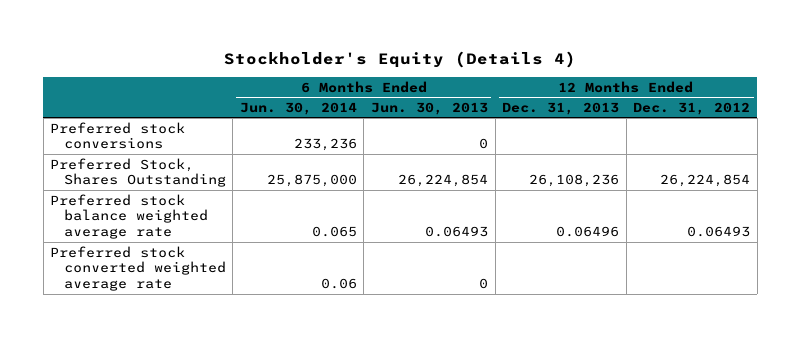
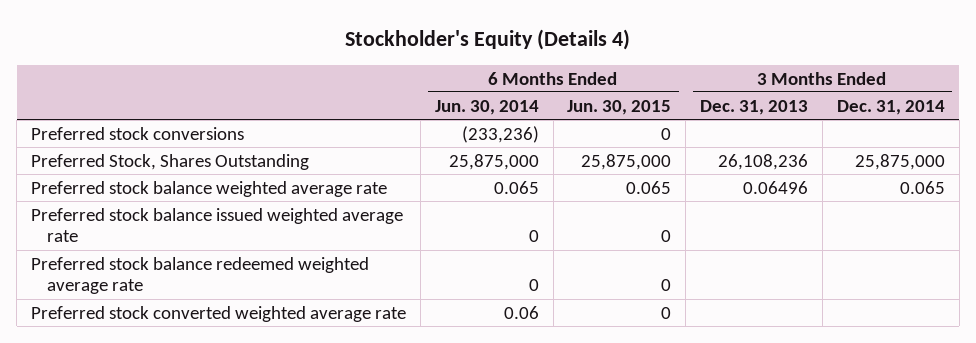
- | 6 Months Ended Jun. 30, 2014 | 6 Months Ended Jun. 30, 2013 | 12 Months Ended Dec. 31, 2013 | 12 Months Ended Dec. 31, 2012
+ | 6 Months Ended Jun. 30, 2014 | 6 Months Ended Jun. 30, 2015 | 3 Months Ended Dec. 31, 2013 | 3 Months Ended Dec. 31, 2014
- Preferred stock conversions | 233,236 | 0 | |
+ Preferred stock conversions | (233,236) | 0 | |
+ Preferred stock balance issued weighted average rate | 0 | 0 | |
+ Preferred stock balance redeemed weighted average rate | 0 | 0 | |

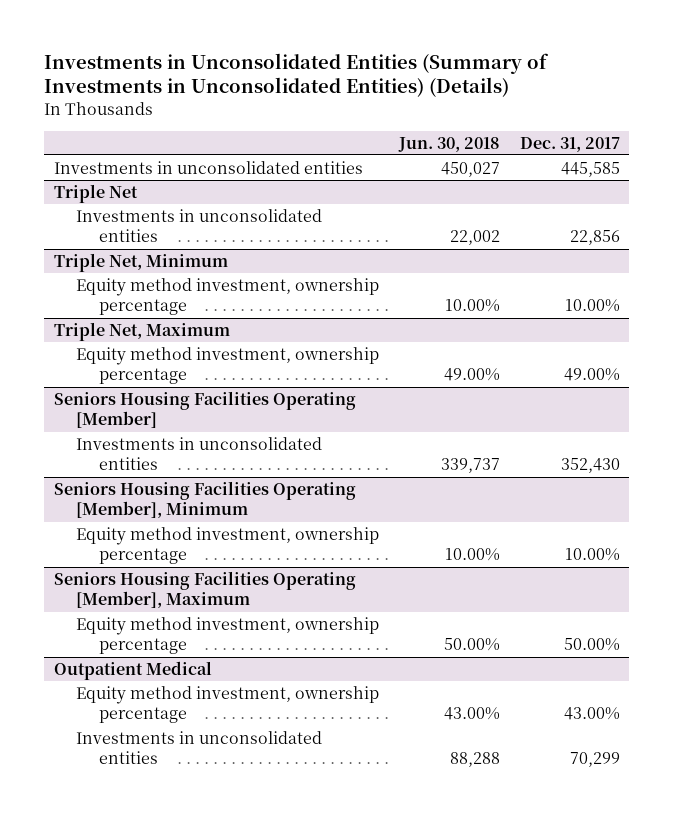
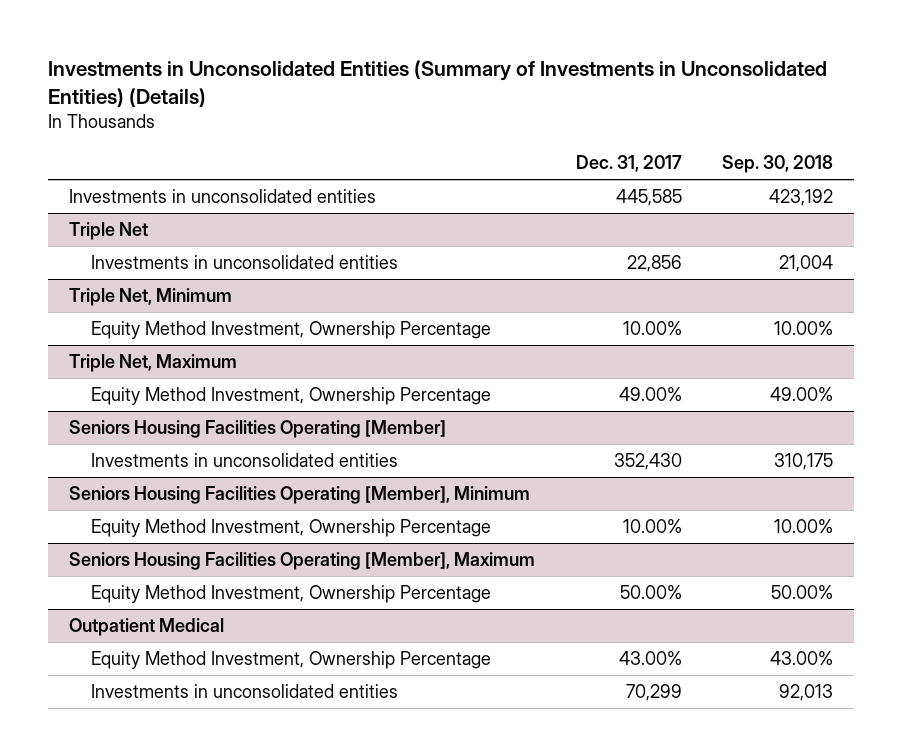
- | Jun. 30, 2018 | Dec. 31, 2017
+ | Dec. 31, 2017 | Sep. 30, 2018
@ Triple Net, Minimum
- Equity method investment, ownership percentage | 10.00% | 10.00%
+ Equity Method Investment, Ownership Percentage | 10.00% | 10.00%
@ Triple Net, Maximum
- Equity method investment, ownership percentage | 49.00% | 49.00%
+ Equity Method Investment, Ownership Percentage | 49.00% | 49.00%
@ Seniors Housing Facilities Operating [Member], Minimum
- Equity method investment, ownership percentage | 10.00% | 10.00%
+ Equity Method Investment, Ownership Percentage | 10.00% | 10.00%
@ Seniors Housing Facilities Operating [Member], Maximum
- Equity method investment, ownership percentage | 50.00% | 50.00%
+ Equity Method Investment, Ownership Percentage | 50.00% | 50.00%
@ Outpatient Medical
- Equity method investment, ownership percentage | 43.00% | 43.00%
+ Equity Method Investment, Ownership Percentage | 43.00% | 43.00%

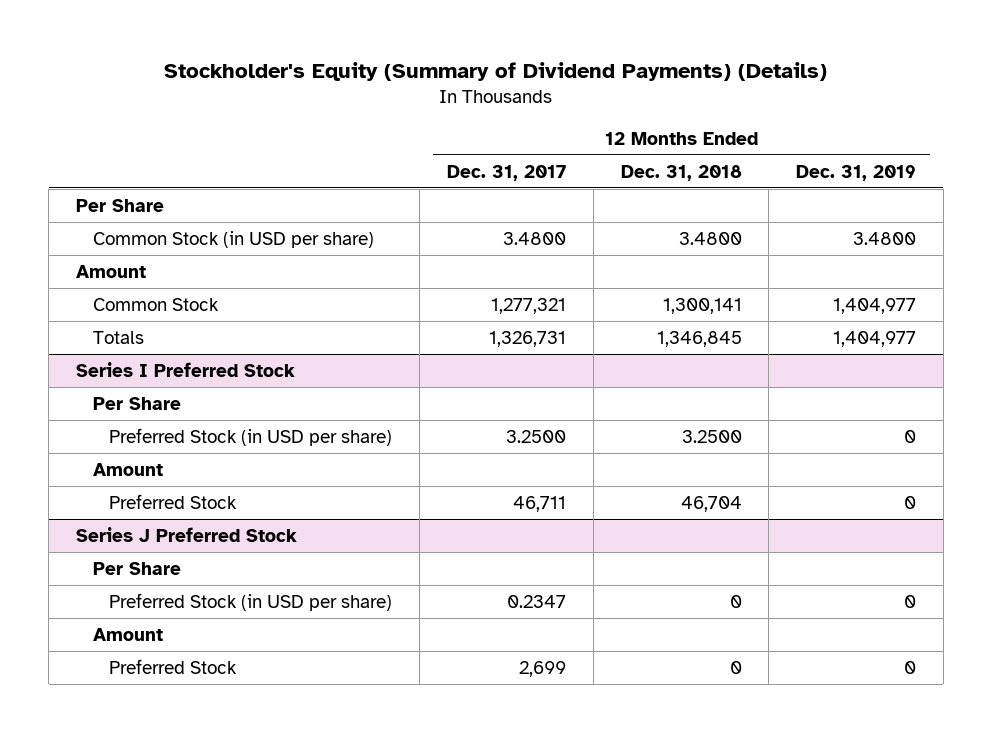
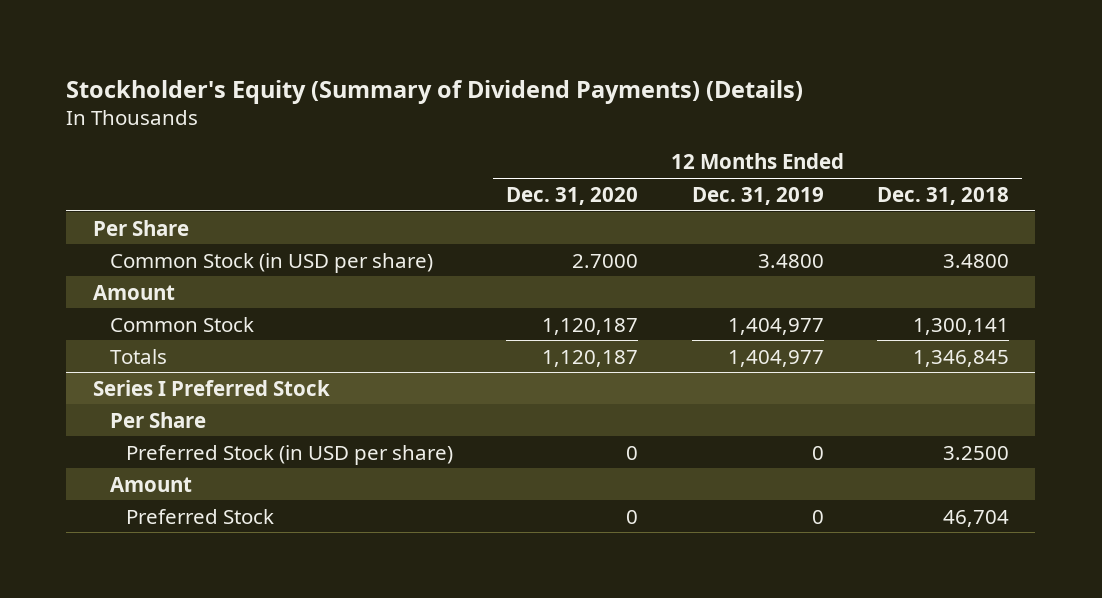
- | 12 Months Ended Dec. 31, 2017 | 12 Months Ended Dec. 31, 2018 | 12 Months Ended Dec. 31, 2019
+ | 12 Months Ended Dec. 31, 2020 | 12 Months Ended Dec. 31, 2019 | 12 Months Ended Dec. 31, 2018
- Series J Preferred Stock
- Per Share
- Preferred Stock (in USD per share) | 0.2347 | 0 | 0
- Amount
- Preferred Stock | 2,699 | 0 | 0

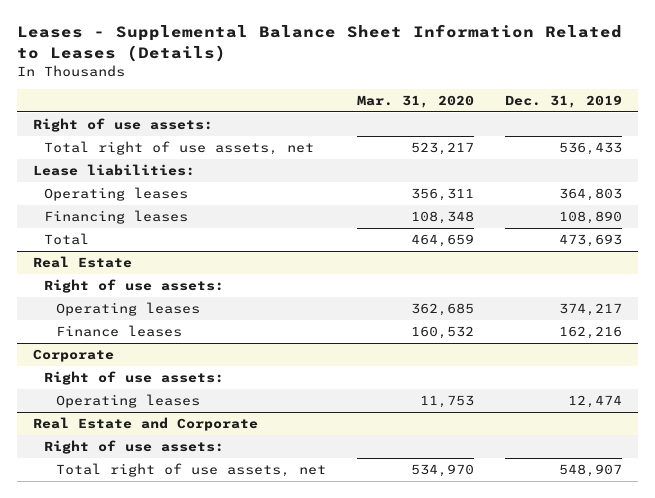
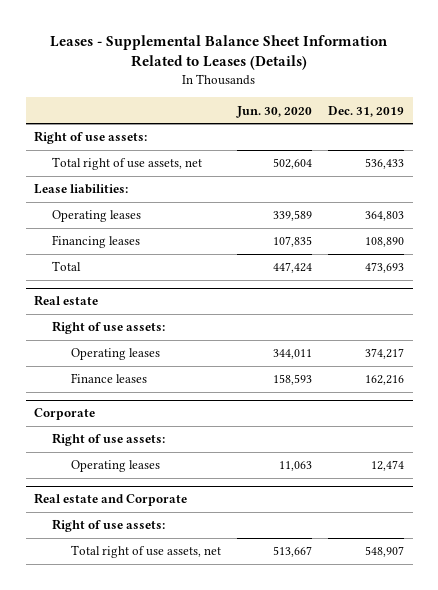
- | Mar. 31, 2020 | Dec. 31, 2019
+ | Jun. 30, 2020 | Dec. 31, 2019
- Real Estate
+ Real estate
- Real Estate and Corporate
+ Real estate and Corporate

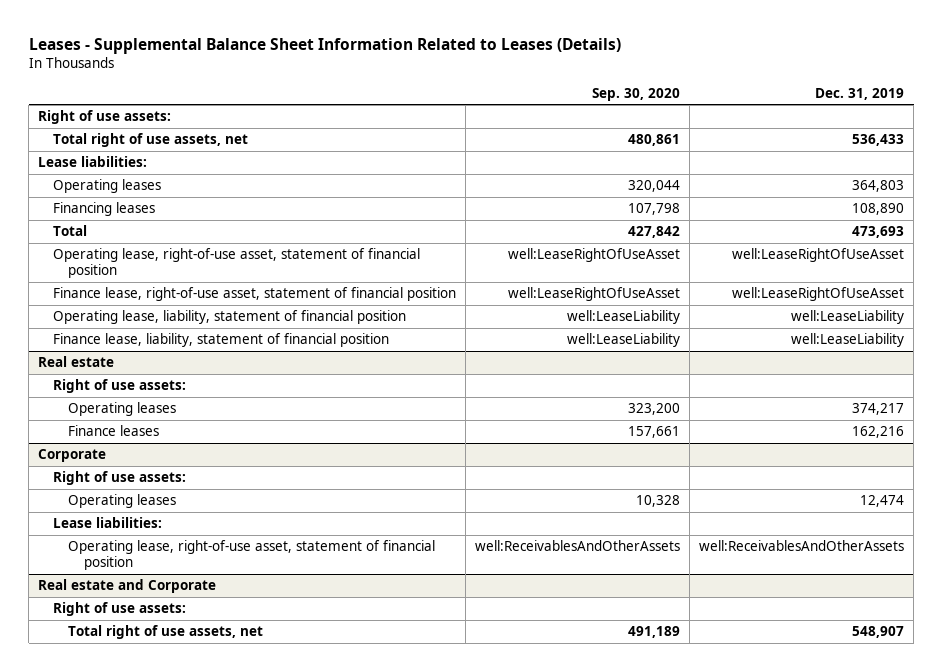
- | Jun. 30, 2020 | Dec. 31, 2019
+ | Sep. 30, 2020 | Dec. 31, 2019
+ Operating lease, right-of-use asset, statement of financial position | well:LeaseRightOfUseAsset | well:LeaseRightOfUseAsset
+ Finance lease, right-of-use asset, statement of financial position | well:LeaseRightOfUseAsset | well:LeaseRightOfUseAsset
+ Operating lease, liability, statement of financial position | well:LeaseLiability | well:LeaseLiability
+ Finance lease, liability, statement of financial position | well:LeaseLiability | well:LeaseLiability
@ Corporate
+ Lease liabilities:
+ Operating lease, right-of-use asset, statement of financial position | well:ReceivablesAndOtherAssets | well:ReceivablesAndOtherAssets

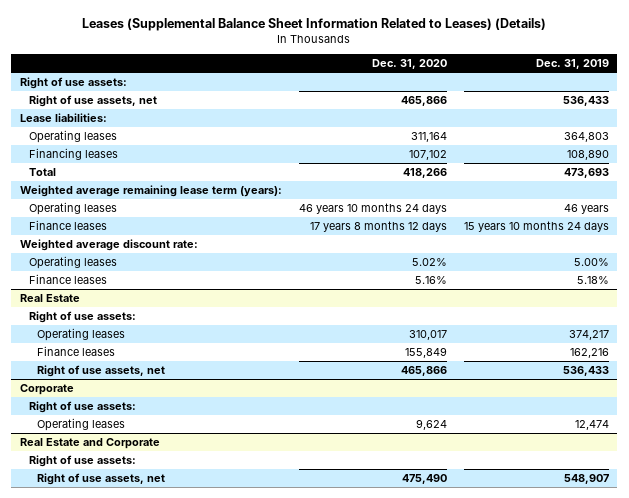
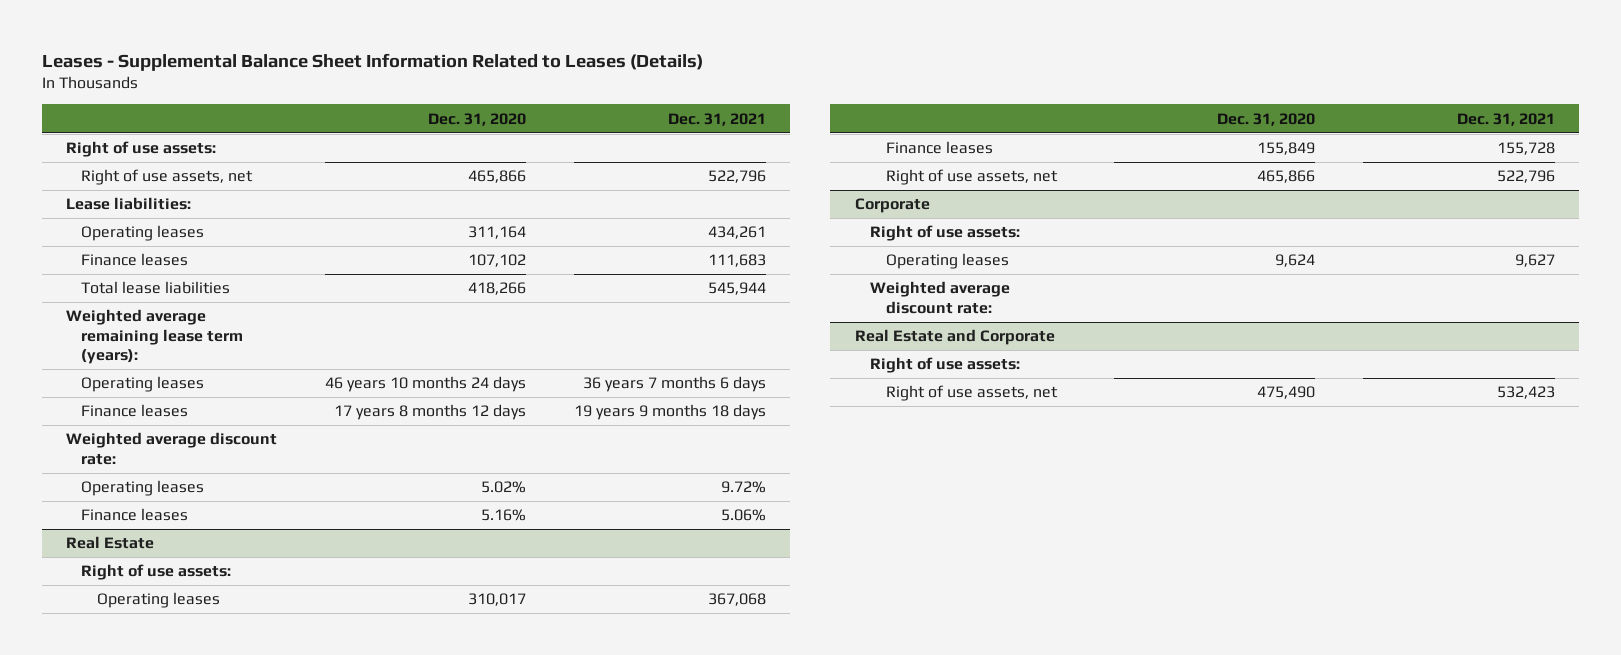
- Leases (Supplemental Balance Sheet Information Related to Leases) (Details)
+ Leases - Supplemental Balance Sheet Information Related to Leases (Details)
- | Dec. 31, 2020 | Dec. 31, 2019
+ | Dec. 31, 2020 | Dec. 31, 2021
- Financing leases | 107,102 | 108,890
- Total | 418,266 | 473,693
+ Finance leases | 107,102 | 111,683
+ Total lease liabilities | 418,266 | 545,944
@ Corporate
+ Weighted average discount rate:

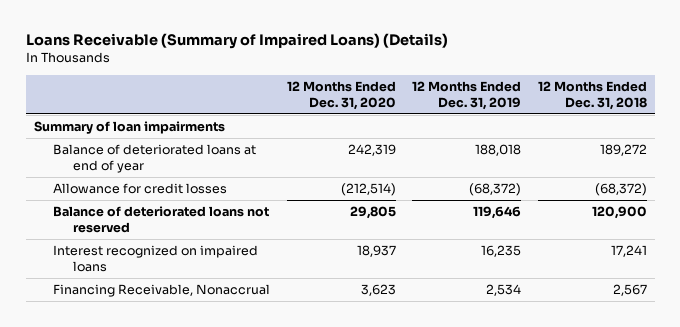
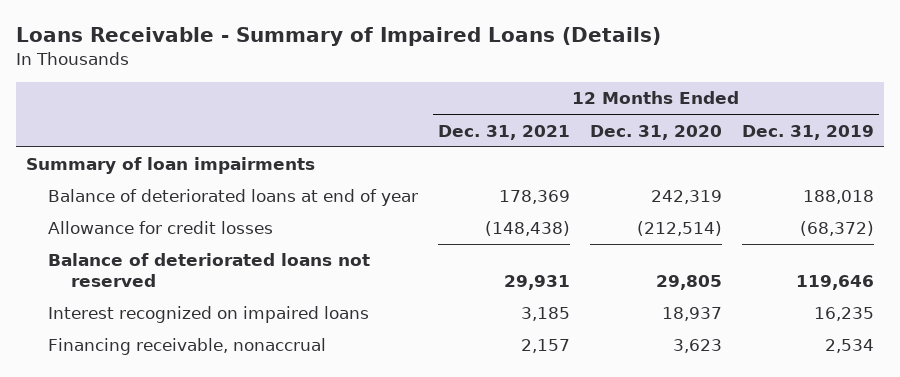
- Loans Receivable (Summary of Impaired Loans) (Details)
+ Loans Receivable - Summary of Impaired Loans (Details)
- | 12 Months Ended Dec. 31, 2020 | 12 Months Ended Dec. 31, 2019 | 12 Months Ended Dec. 31, 2018
+ | 12 Months Ended Dec. 31, 2021 | 12 Months Ended Dec. 31, 2020 | 12 Months Ended Dec. 31, 2019
- Financing Receivable, Nonaccrual | 3,623 | 2,534 | 2,567
+ Financing receivable, nonaccrual | 2,157 | 3,623 | 2,534

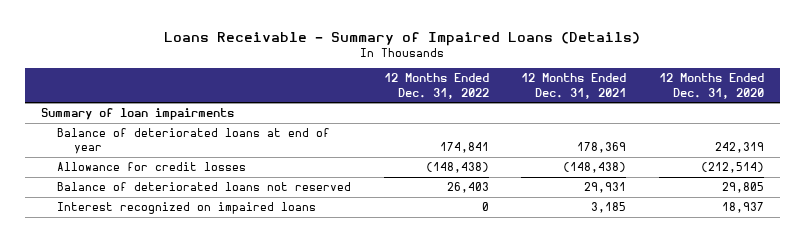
- | 12 Months Ended Dec. 31, 2021 | 12 Months Ended Dec. 31, 2020 | 12 Months Ended Dec. 31, 2019
+ | 12 Months Ended Dec. 31, 2022 | 12 Months Ended Dec. 31, 2021 | 12 Months Ended Dec. 31, 2020
- Financing receivable, nonaccrual | 2,157 | 3,623 | 2,534

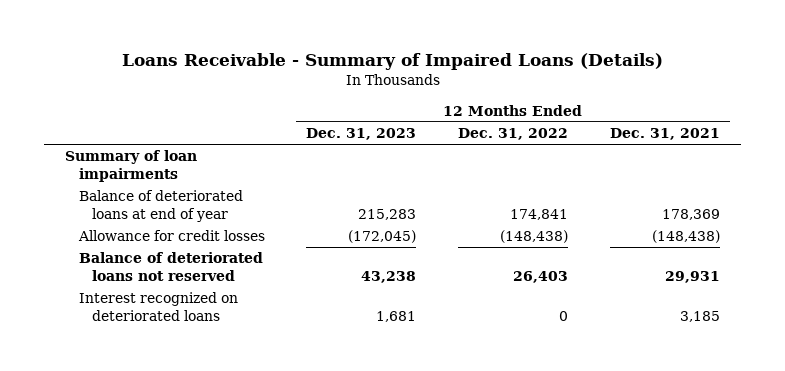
- | 12 Months Ended Dec. 31, 2022 | 12 Months Ended Dec. 31, 2021 | 12 Months Ended Dec. 31, 2020
+ | 12 Months Ended Dec. 31, 2023 | 12 Months Ended Dec. 31, 2022 | 12 Months Ended Dec. 31, 2021
- Interest recognized on impaired loans | 0 | 3,185 | 18,937
+ Interest recognized on deteriorated loans | 1,681 | 0 | 3,185

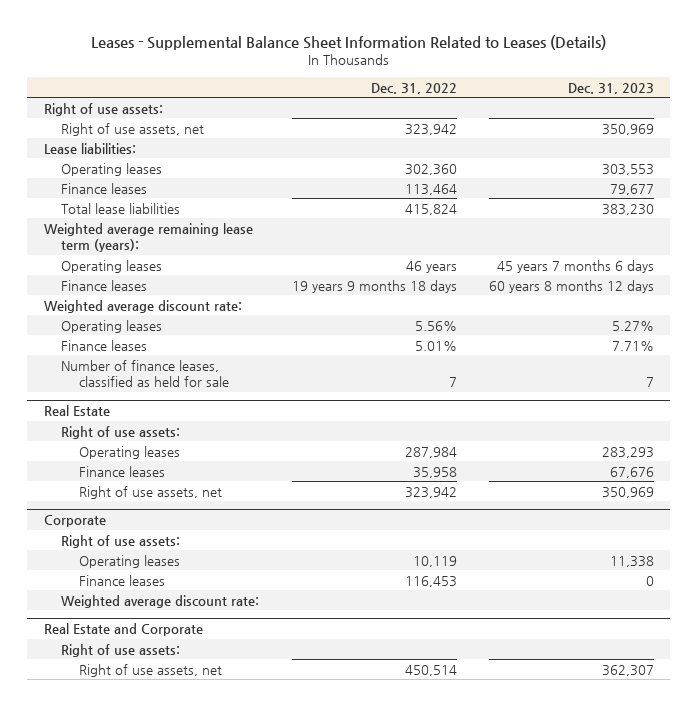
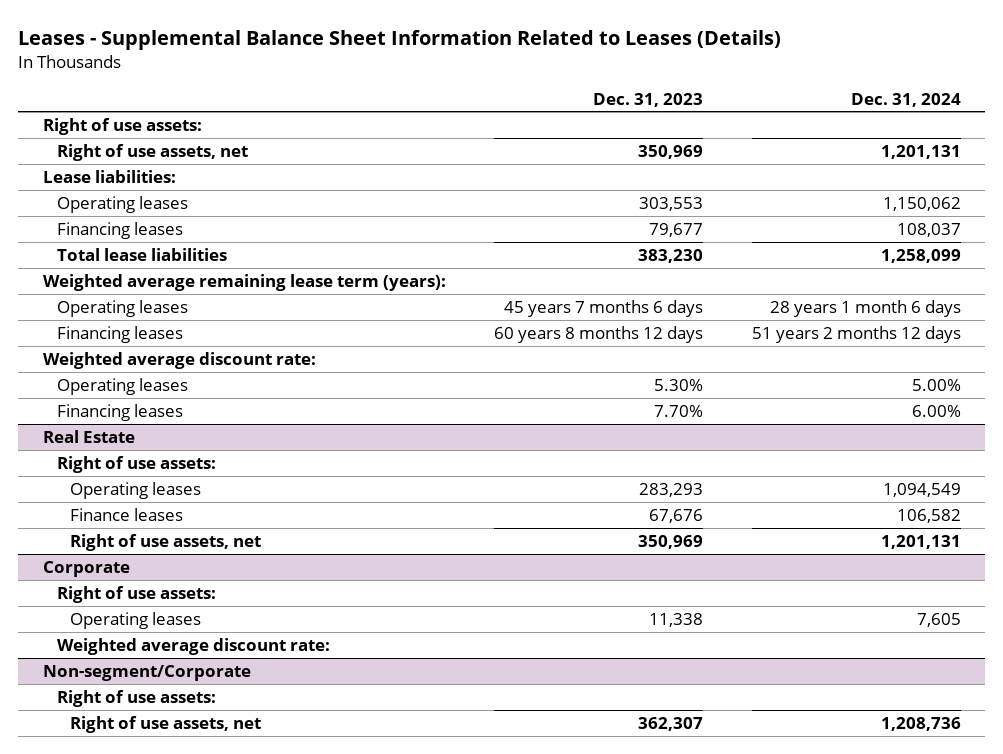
- | Dec. 31, 2022 | Dec. 31, 2023
+ | Dec. 31, 2023 | Dec. 31, 2024
- Finance leases | 113,464 | 79,677
+ Financing leases | 79,677 | 108,037
- Finance leases | 19 years 9 months 18 days | 60 years 8 months 12 days
+ Financing leases | 60 years 8 months 12 days | 51 years 2 months 12 days
- Operating leases | 5.56% | 5.27%
- Finance leases | 5.01% | 7.71%
- Number of finance leases, classified as held for sale | 7 | 7
+ Operating leases | 5.30% | 5.00%
+ Financing leases | 7.70% | 6.00%
@ Corporate
- Finance leases | 116,453 | 0
- Real Estate and Corporate
+ Non-segment/Corporate

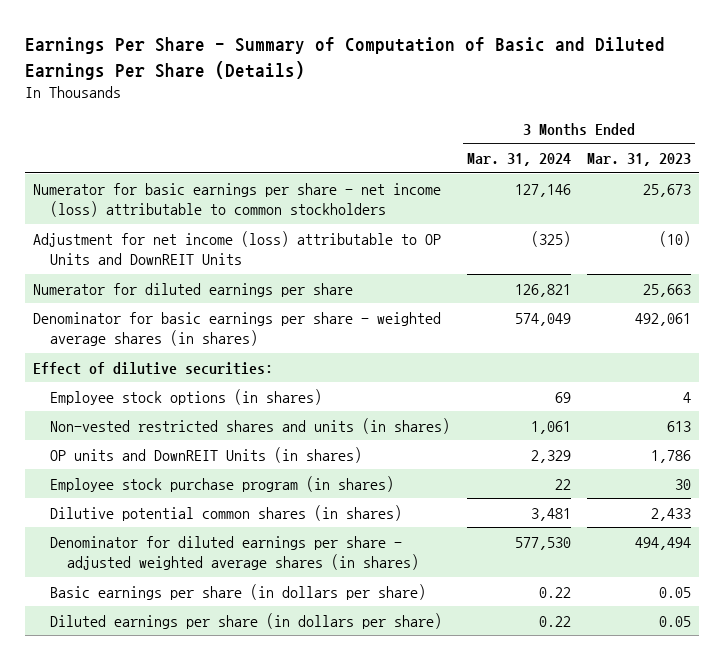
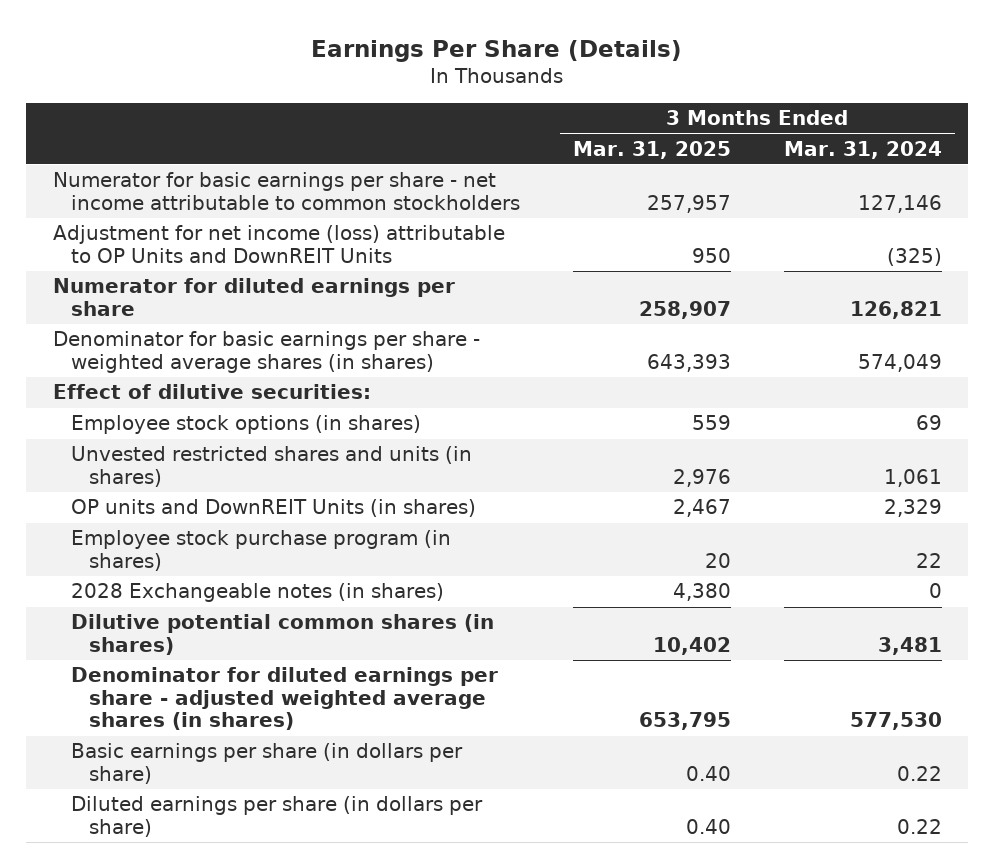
- Earnings Per Share - Summary of Computation of Basic and Diluted Earnings Per Share (Details)
+ Earnings Per Share (Details)
- | 3 Months Ended Mar. 31, 2024 | 3 Months Ended Mar. 31, 2023
+ | 3 Months Ended Mar. 31, 2025 | 3 Months Ended Mar. 31, 2024
- Numerator for basic earnings per share - net income (loss) attributable to common stockholders | 127,146 | 25,673
+ Numerator for basic earnings per share - net income attributable to common stockholders | 257,957 | 127,146
- Non-vested restricted shares and units (in shares) | 1,061 | 613
+ Unvested restricted shares and units (in shares) | 2,976 | 1,061
+ 2028 Exchangeable notes (in shares) | 4,380 | 0

